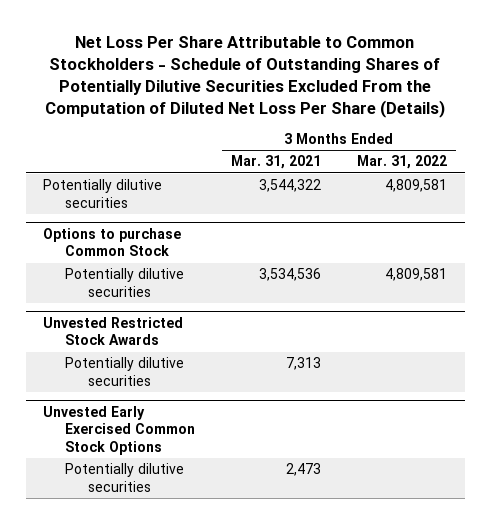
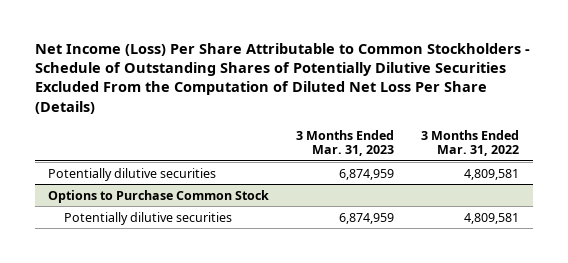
- Net Loss Per Share Attributable to Common Stockholders - Schedule of Outstanding Shares of Potentially Dilutive Securities Excluded From the Computation of Diluted Net Loss Per Share (Details)
+ Net Income (Loss) Per Share Attributable to Common Stockholders - Schedule of Outstanding Shares of Potentially Dilutive Securities Excluded From the Computation of Diluted Net Loss Per Share (Details)
- | 3 Months Ended Mar. 31, 2021 | 3 Months Ended Mar. 31, 2022
+ | 3 Months Ended Mar. 31, 2023 | 3 Months Ended Mar. 31, 2022
- Options to purchase Common Stock
+ Options to Purchase Common Stock
- Unvested Restricted Stock Awards
- Potentially dilutive securities | 7,313 |
- Unvested Early Exercised Common Stock Options
- Potentially dilutive securities | 2,473 |

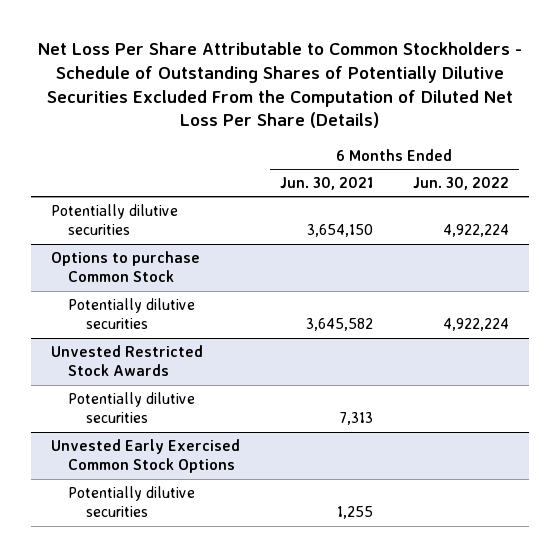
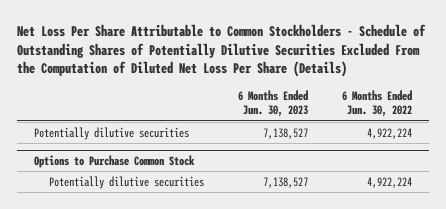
- | 6 Months Ended Jun. 30, 2021 | 6 Months Ended Jun. 30, 2022
+ | 6 Months Ended Jun. 30, 2023 | 6 Months Ended Jun. 30, 2022
- Options to purchase Common Stock
+ Options to Purchase Common Stock
- Unvested Restricted Stock Awards
- Potentially dilutive securities | 7,313 |
- Unvested Early Exercised Common Stock Options
- Potentially dilutive securities | 1,255 |

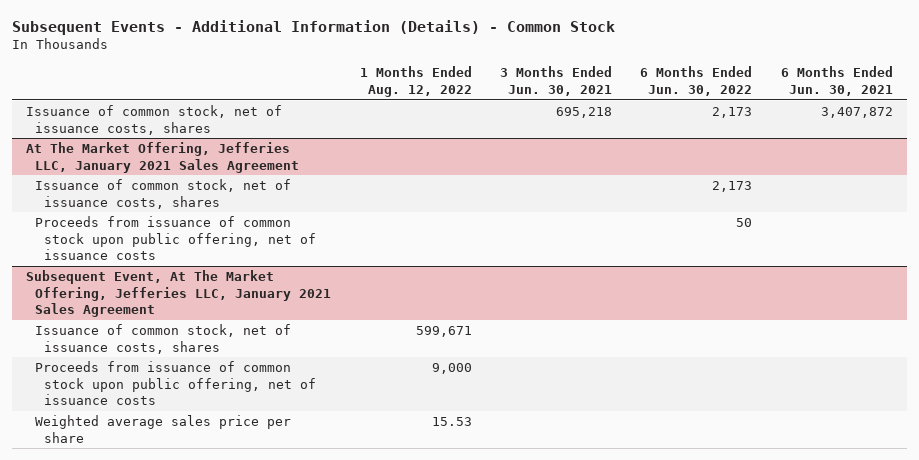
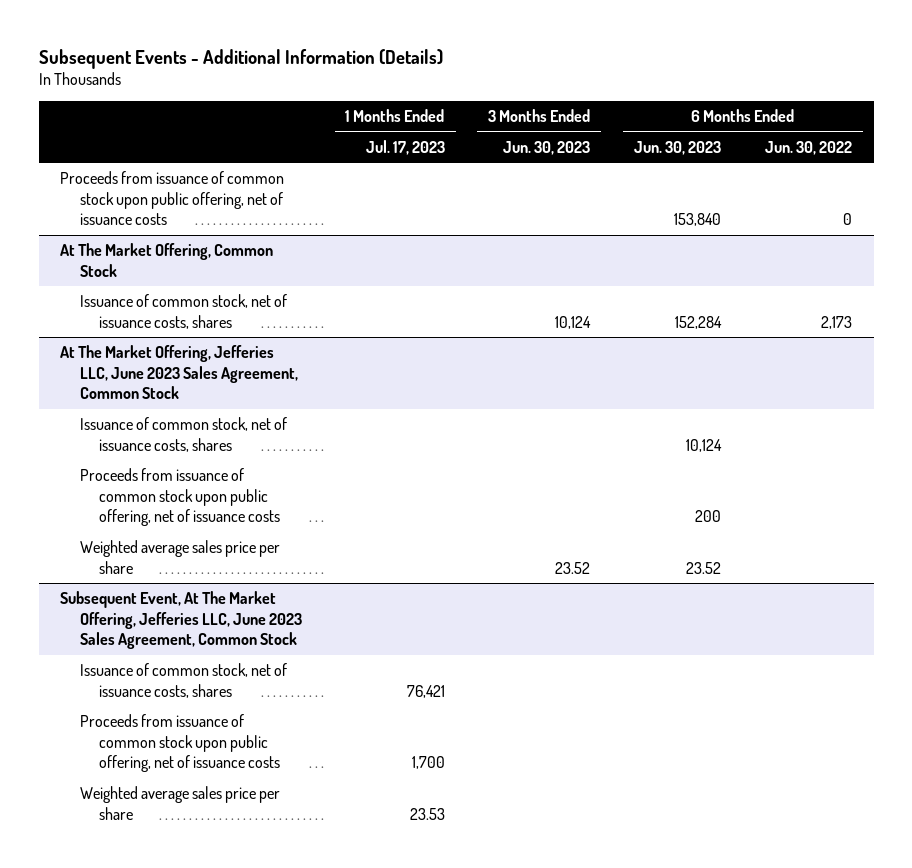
- Subsequent Events - Additional Information (Details) - Common Stock
+ Subsequent Events - Additional Information (Details)
- | 1 Months Ended Aug. 12, 2022 | 3 Months Ended Jun. 30, 2021 | 6 Months Ended Jun. 30, 2022 | 6 Months Ended Jun. 30, 2021
+ | 1 Months Ended Jul. 17, 2023 | 3 Months Ended Jun. 30, 2023 | 6 Months Ended Jun. 30, 2023 | 6 Months Ended Jun. 30, 2022
- Issuance of common stock, net of issuance costs, shares | | 695,218 | 2,173 | 3,407,872
- At The Market Offering, Jefferies LLC, January 2021 Sales Agreement
+ Proceeds from issuance of common stock upon public offering, net of issuance costs | | | 153,840 | 0
+ At The Market Offering, Common Stock
- Proceeds from issuance of common stock upon public offering, net of issuance costs | | | 50 |
- Subsequent Event, At The Market Offering, Jefferies LLC, January 2021 Sales Agreement
+ At The Market Offering, Jefferies LLC, June 2023 Sales Agreement, Common Stock
+ Issuance of common stock, net of issuance costs, shares | | | 10,124 |
+ Proceeds from issuance of common stock upon public offering, net of issuance costs | | | 200 |
+ Weighted average sales price per share | | 23.52 | 23.52 |
+ Subsequent Event, At The Market Offering, Jefferies LLC, June 2023 Sales Agreement, Common Stock

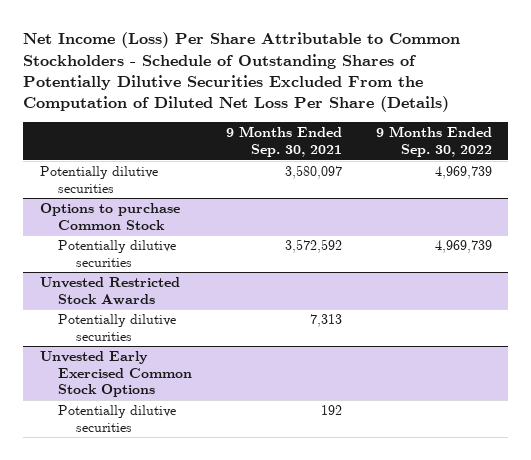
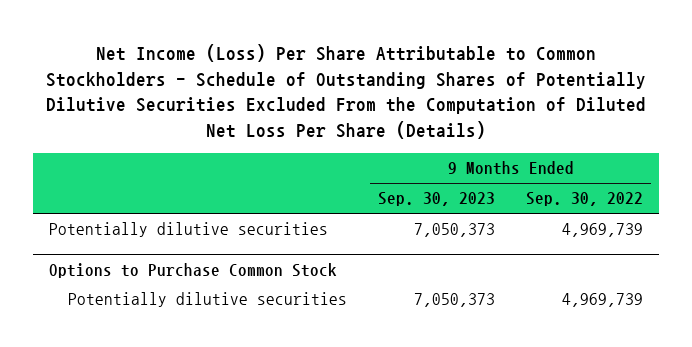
- | 9 Months Ended Sep. 30, 2021 | 9 Months Ended Sep. 30, 2022
+ | 9 Months Ended Sep. 30, 2023 | 9 Months Ended Sep. 30, 2022
- Options to purchase Common Stock
+ Options to Purchase Common Stock
- Unvested Restricted Stock Awards
- Potentially dilutive securities | 7,313 |
- Unvested Early Exercised Common Stock Options
- Potentially dilutive securities | 192 |

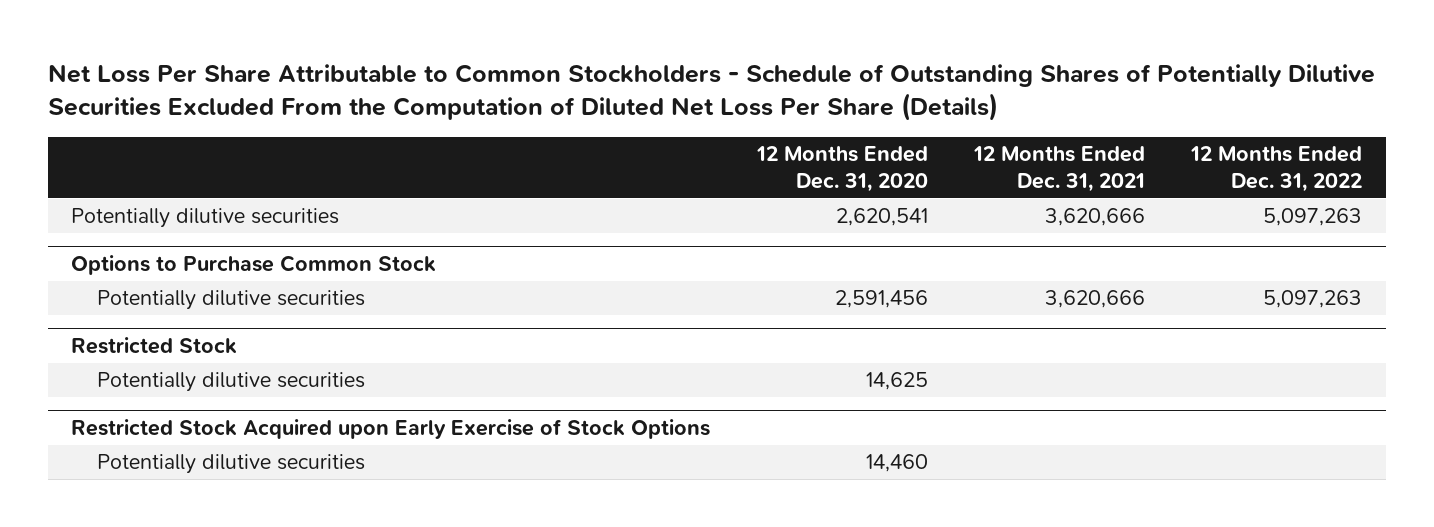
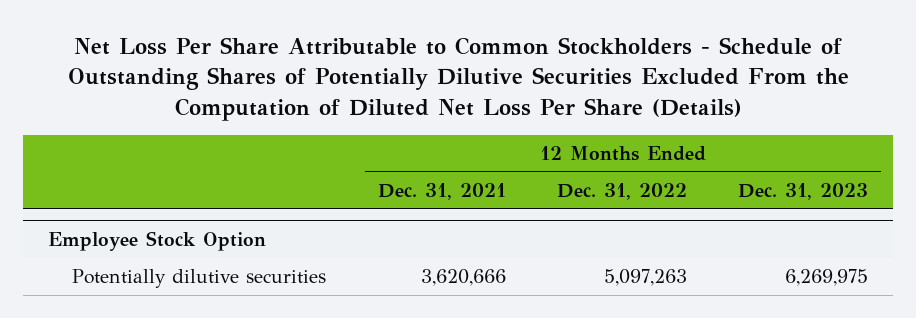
- | 12 Months Ended Dec. 31, 2020 | 12 Months Ended Dec. 31, 2021 | 12 Months Ended Dec. 31, 2022
+ | 12 Months Ended Dec. 31, 2021 | 12 Months Ended Dec. 31, 2022 | 12 Months Ended Dec. 31, 2023
- Potentially dilutive securities | 2,620,541 | 3,620,666 | 5,097,263
- Options to Purchase Common Stock
+ Employee Stock Option
- Restricted Stock
- Potentially dilutive securities | 14,625 | |
- Restricted Stock Acquired upon Early Exercise of Stock Options
- Potentially dilutive securities | 14,460 | |

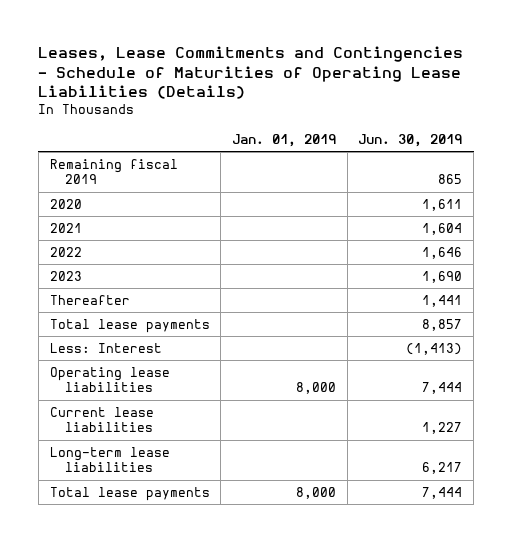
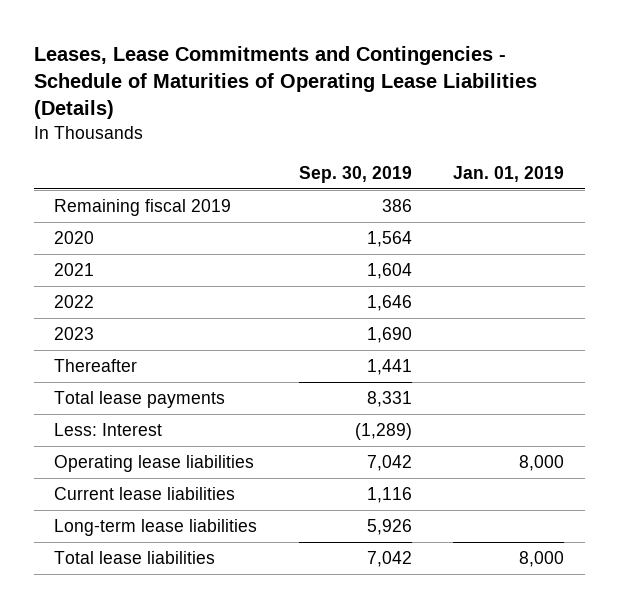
- | Jan. 01, 2019 | Jun. 30, 2019
+ | Sep. 30, 2019 | Jan. 01, 2019
- Total lease payments | 8,000 | 7,444
+ Total lease liabilities | 7,042 | 8,000

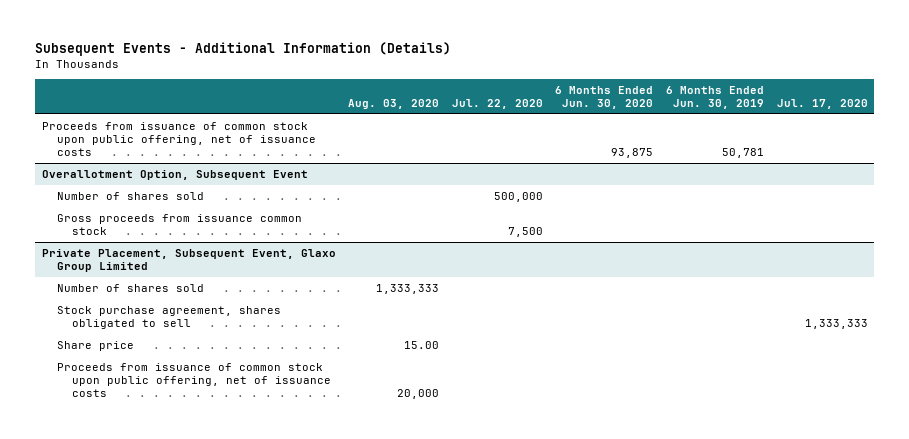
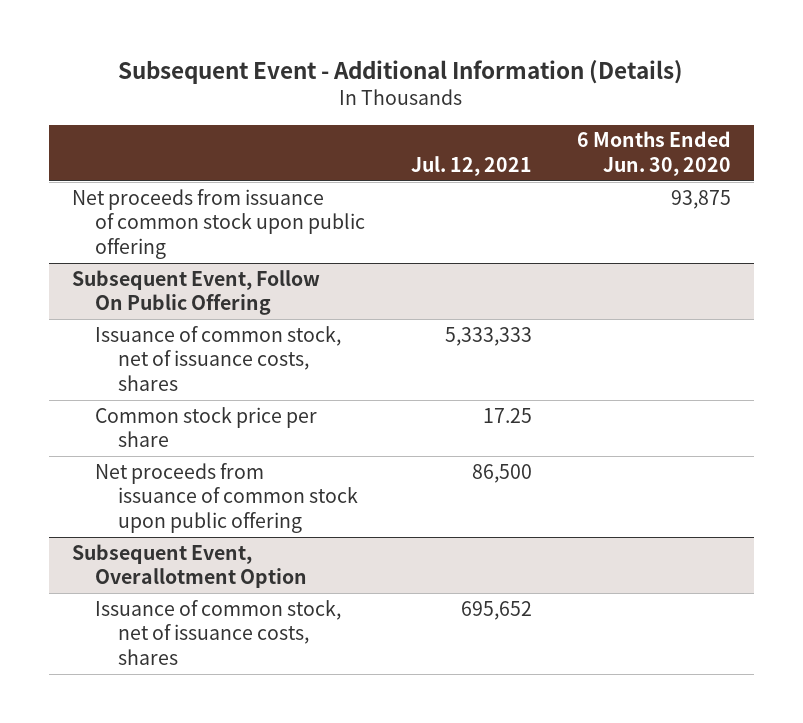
- Subsequent Events - Additional Information (Details)
+ Subsequent Event - Additional Information (Details)
- | Aug. 03, 2020 | Jul. 22, 2020 | 6 Months Ended Jun. 30, 2020 | 6 Months Ended Jun. 30, 2019 | Jul. 17, 2020
+ | Jul. 12, 2021 | 6 Months Ended Jun. 30, 2020
- Proceeds from issuance of common stock upon public offering, net of issuance costs | | | 93,875 | 50,781 |
- Overallotment Option, Subsequent Event
- Number of shares sold | | 500,000 | | |
- Gross proceeds from issuance common stock | | 7,500 | | |
- Private Placement, Subsequent Event, Glaxo Group Limited
- Number of shares sold | 1,333,333 | | | |
- Stock purchase agreement, shares obligated to sell | | | | | 1,333,333
- Share price | 15.00 | | | |
- Proceeds from issuance of common stock upon public offering, net of issuance costs | 20,000 | | | |
+ Net proceeds from issuance of common stock upon public offering | | 93,875
+ Subsequent Event, Follow On Public Offering
+ Issuance of common stock, net of issuance costs, shares | 5,333,333 |
+ Common stock price per share | 17.25 |
+ Net proceeds from issuance of common stock upon public offering | 86,500 |
+ Subsequent Event, Overallotment Option
+ Issuance of common stock, net of issuance costs, shares | 695,652 |

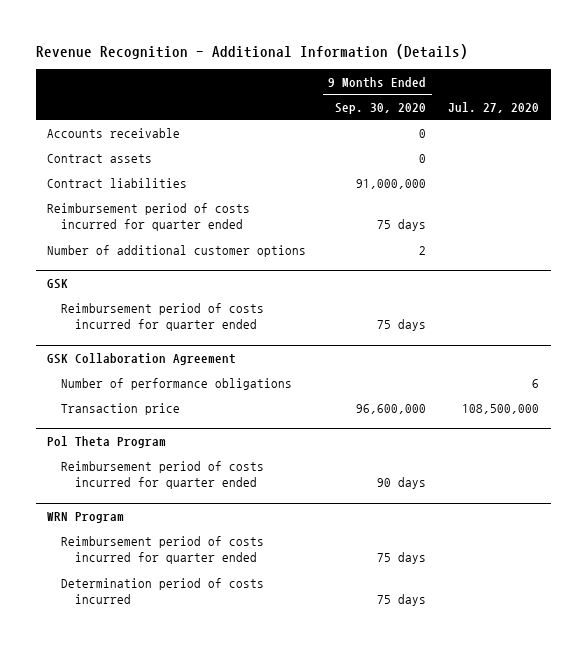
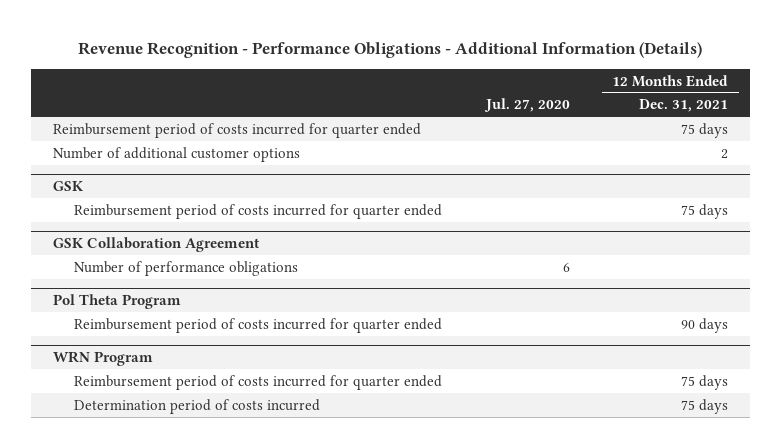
- Revenue Recognition - Additional Information (Details)
+ Revenue Recognition - Performance Obligations - Additional Information (Details)
- | 9 Months Ended Sep. 30, 2020 | Jul. 27, 2020
+ | Jul. 27, 2020 | 12 Months Ended Dec. 31, 2021
- Accounts receivable | 0 |
- Contract assets | 0 |
- Contract liabilities | 91,000,000 |
@ GSK Collaboration Agreement
- Transaction price | 96,600,000 | 108,500,000

